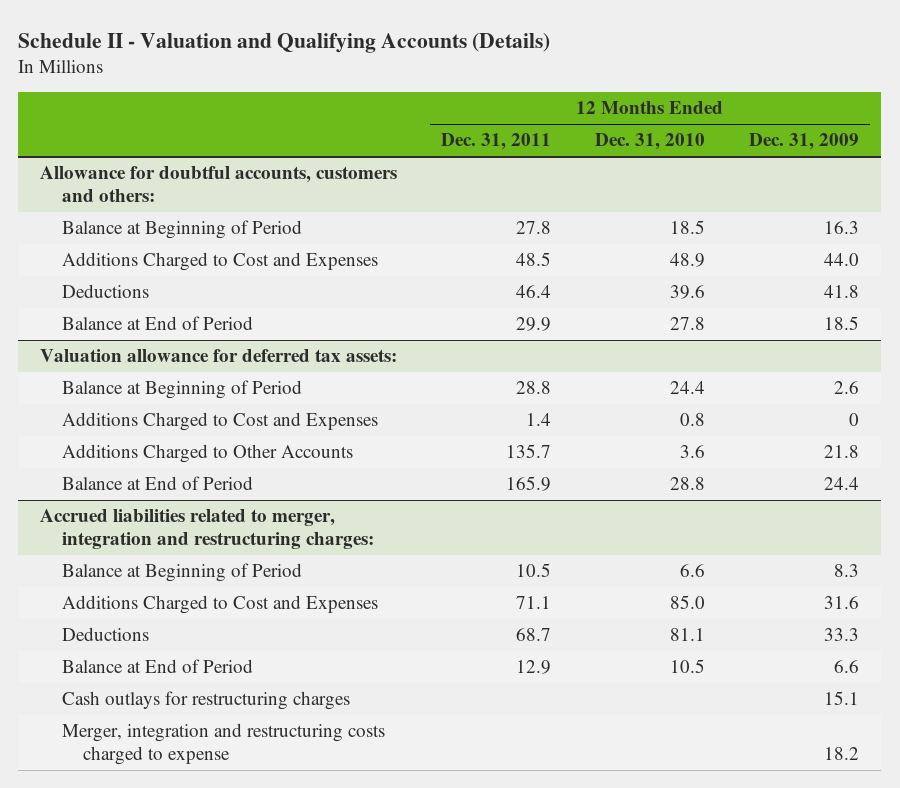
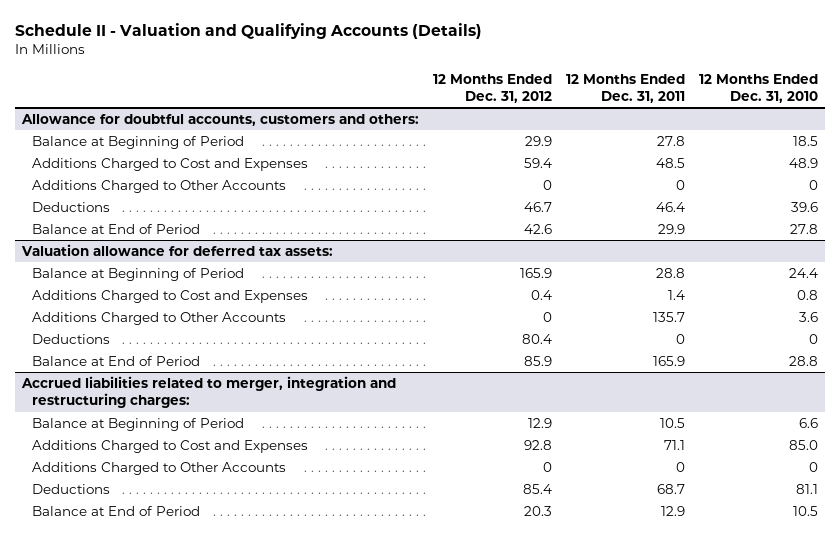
- | 12 Months Ended Dec. 31, 2011 | 12 Months Ended Dec. 31, 2010 | 12 Months Ended Dec. 31, 2009
+ | 12 Months Ended Dec. 31, 2012 | 12 Months Ended Dec. 31, 2011 | 12 Months Ended Dec. 31, 2010
@ Allowance for doubtful accounts, customers and others:
+ Additions Charged to Other Accounts | 0 | 0 | 0
@ Valuation allowance for deferred tax assets:
+ Deductions | 80.4 | 0 | 0
@ Accrued liabilities related to merger, integration and restructuring charges:
+ Additions Charged to Other Accounts | 0 | 0 | 0
- Cash outlays for restructuring charges | | | 15.1
- Merger, integration and restructuring costs charged to expense | | | 18.2

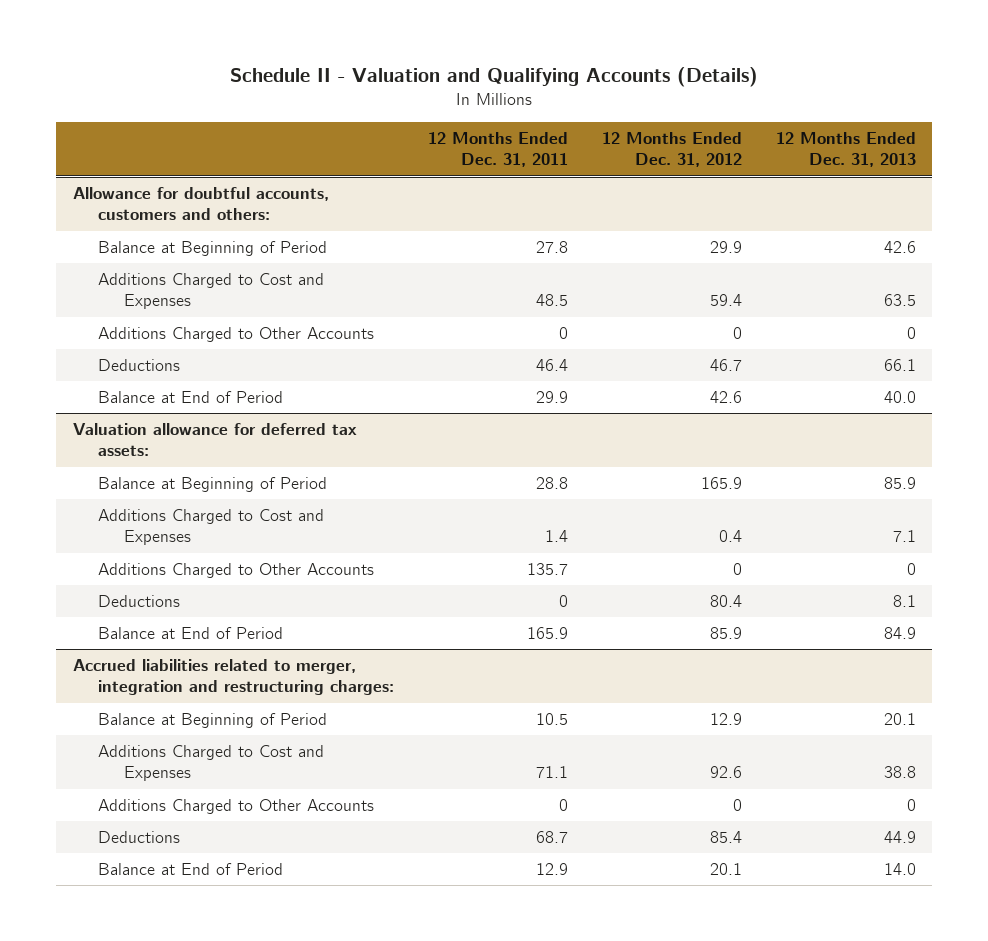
- | 12 Months Ended Dec. 31, 2012 | 12 Months Ended Dec. 31, 2011 | 12 Months Ended Dec. 31, 2010
+ | 12 Months Ended Dec. 31, 2011 | 12 Months Ended Dec. 31, 2012 | 12 Months Ended Dec. 31, 2013
@ Accrued liabilities related to merger, integration and restructuring charges:
- Additions Charged to Cost and Expenses | 92.8 | 71.1 | 85.0
+ Additions Charged to Cost and Expenses | 71.1 | 92.6 | 38.8
- Balance at End of Period | 20.3 | 12.9 | 10.5
+ Balance at End of Period | 12.9 | 20.1 | 14.0

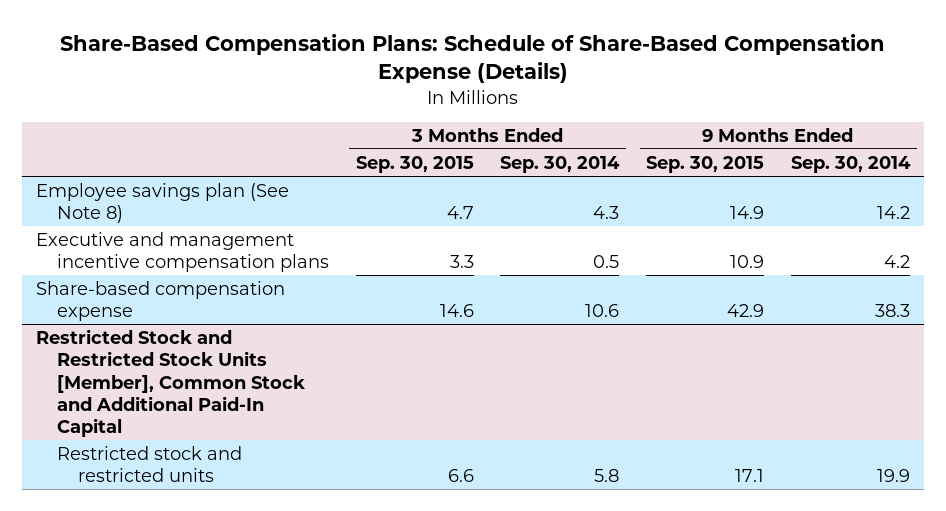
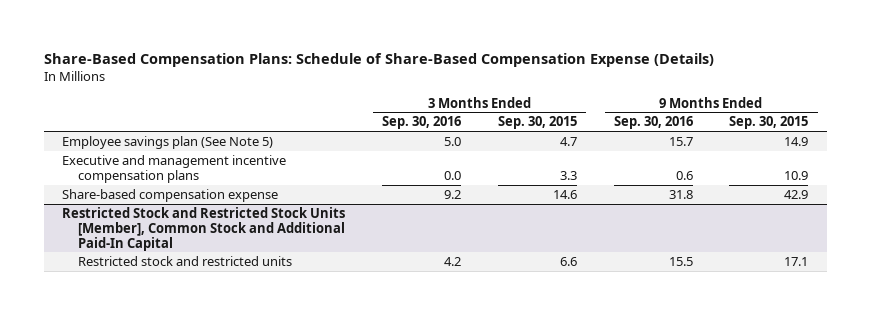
- | 3 Months Ended Sep. 30, 2015 | 3 Months Ended Sep. 30, 2014 | 9 Months Ended Sep. 30, 2015 | 9 Months Ended Sep. 30, 2014
+ | 3 Months Ended Sep. 30, 2016 | 3 Months Ended Sep. 30, 2015 | 9 Months Ended Sep. 30, 2016 | 9 Months Ended Sep. 30, 2015
- Employee savings plan (See Note 8) | 4.7 | 4.3 | 14.9 | 14.2
+ Employee savings plan (See Note 5) | 5.0 | 4.7 | 15.7 | 14.9

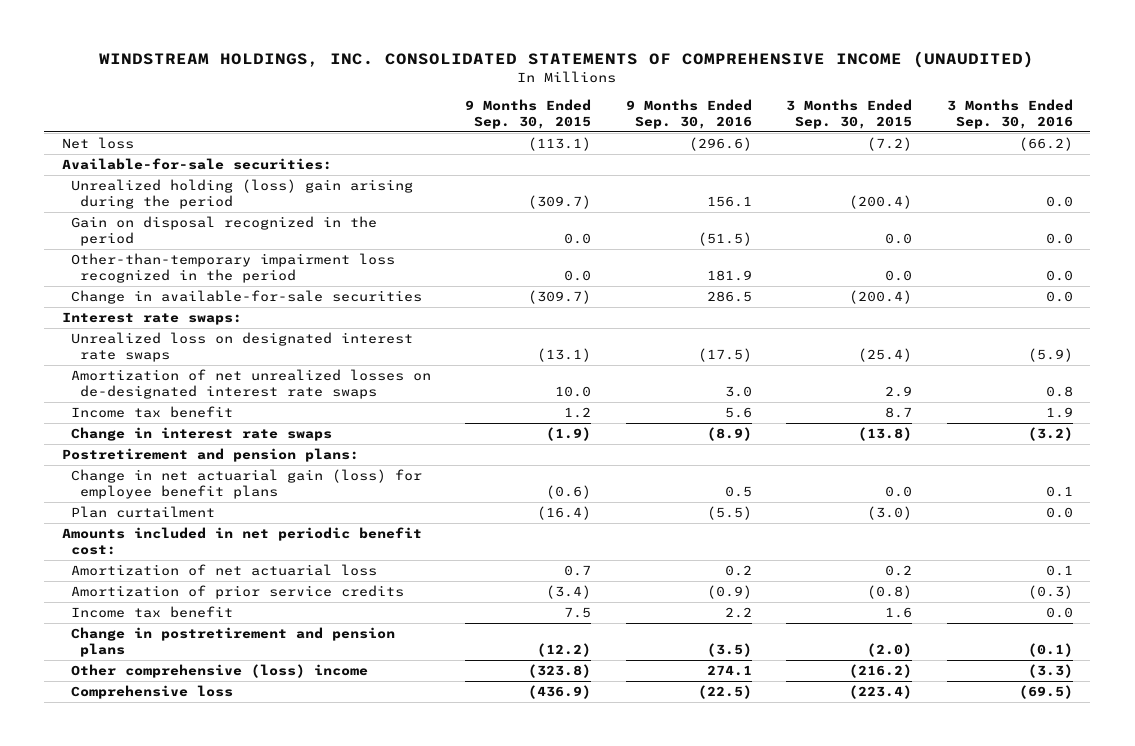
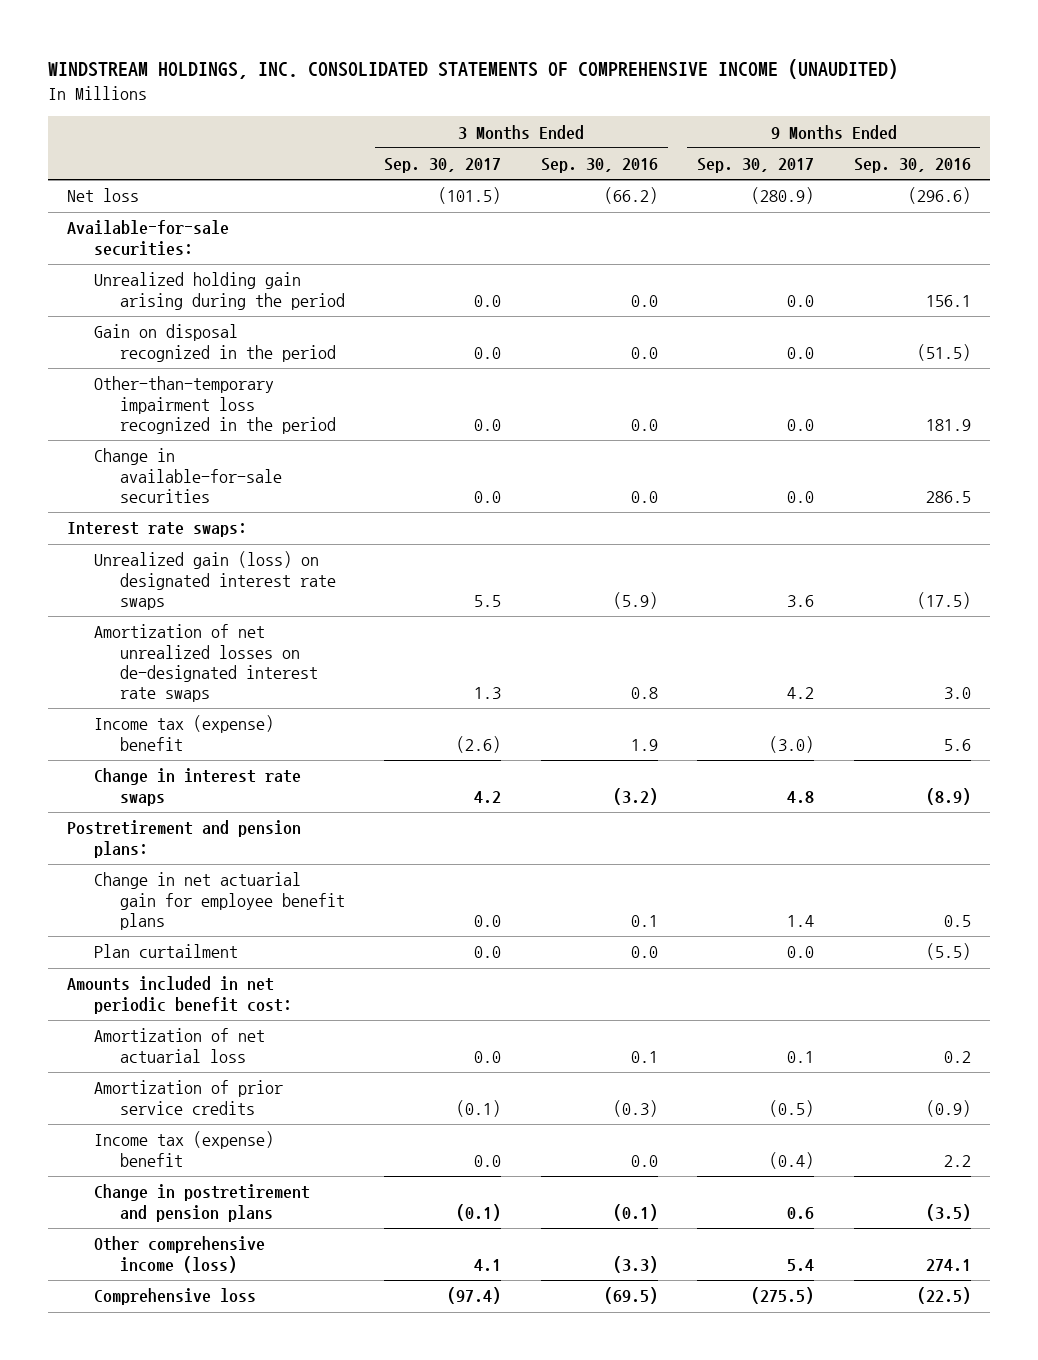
- | 9 Months Ended Sep. 30, 2015 | 9 Months Ended Sep. 30, 2016 | 3 Months Ended Sep. 30, 2015 | 3 Months Ended Sep. 30, 2016
+ | 3 Months Ended Sep. 30, 2017 | 3 Months Ended Sep. 30, 2016 | 9 Months Ended Sep. 30, 2017 | 9 Months Ended Sep. 30, 2016
- Unrealized holding (loss) gain arising during the period | (309.7) | 156.1 | (200.4) | 0.0
+ Unrealized holding gain arising during the period | 0.0 | 0.0 | 0.0 | 156.1
- Unrealized loss on designated interest rate swaps | (13.1) | (17.5) | (25.4) | (5.9)
+ Unrealized gain (loss) on designated interest rate swaps | 5.5 | (5.9) | 3.6 | (17.5)
- Income tax benefit | 1.2 | 5.6 | 8.7 | 1.9
+ Income tax (expense) benefit | (2.6) | 1.9 | (3.0) | 5.6
- Change in net actuarial gain (loss) for employee benefit plans | (0.6) | 0.5 | 0.0 | 0.1
+ Change in net actuarial gain for employee benefit plans | 0.0 | 0.1 | 1.4 | 0.5
- Income tax benefit | 7.5 | 2.2 | 1.6 | 0.0
+ Income tax (expense) benefit | 0.0 | 0.0 | (0.4) | 2.2
- Other comprehensive (loss) income | (323.8) | 274.1 | (216.2) | (3.3)
+ Other comprehensive income (loss) | 4.1 | (3.3) | 5.4 | 274.1

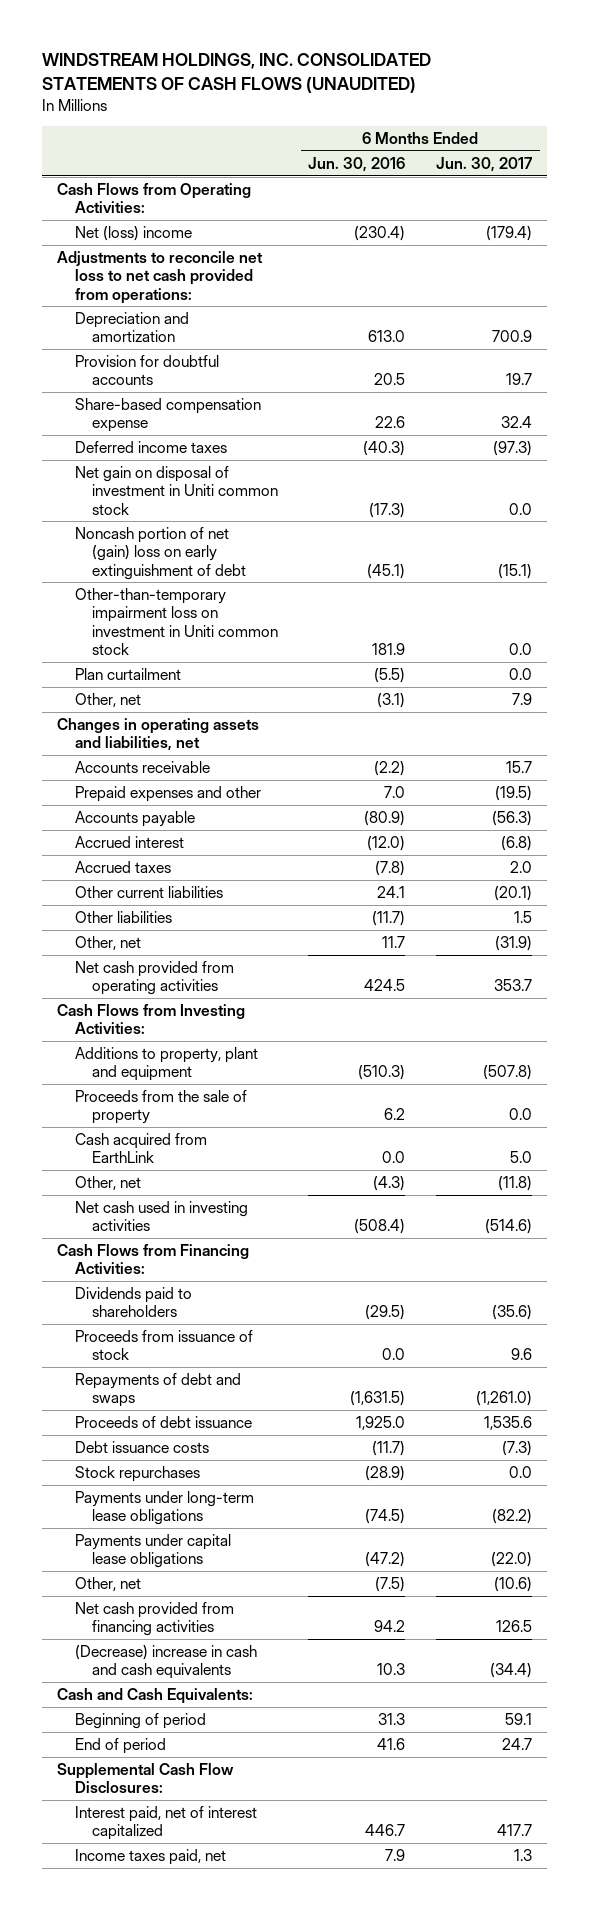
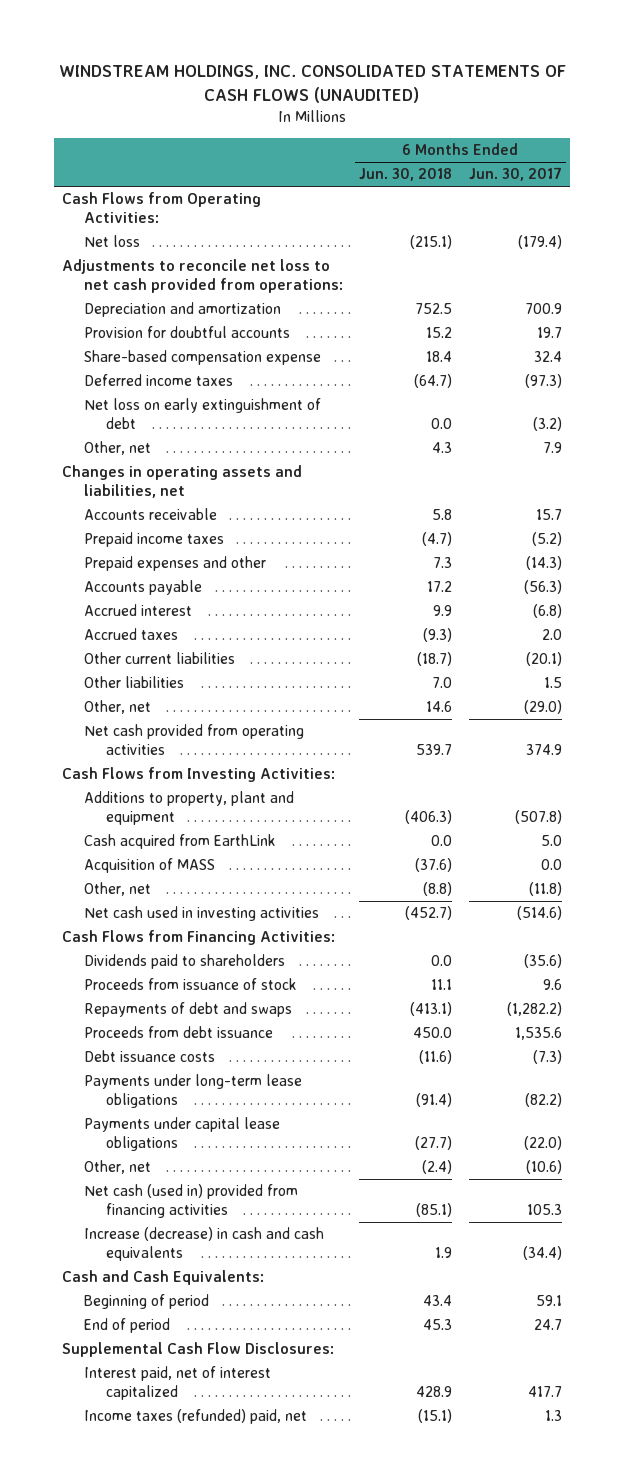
- | 6 Months Ended Jun. 30, 2016 | 6 Months Ended Jun. 30, 2017
+ | 6 Months Ended Jun. 30, 2018 | 6 Months Ended Jun. 30, 2017
- Net (loss) income | (230.4) | (179.4)
+ Net loss | (215.1) | (179.4)
- Net gain on disposal of investment in Uniti common stock | (17.3) | 0.0
- Noncash portion of net (gain) loss on early extinguishment of debt | (45.1) | (15.1)
- Other-than-temporary impairment loss on investment in Uniti common stock | 181.9 | 0.0
- Plan curtailment | (5.5) | 0.0
+ Net loss on early extinguishment of debt | 0.0 | (3.2)
- Prepaid expenses and other | 7.0 | (19.5)
+ Prepaid income taxes | (4.7) | (5.2)
+ Prepaid expenses and other | 7.3 | (14.3)
- Other, net | 11.7 | (31.9)
- Net cash provided from operating activities | 424.5 | 353.7
+ Other, net | 14.6 | (29.0)
+ Net cash provided from operating activities | 539.7 | 374.9
- Proceeds from the sale of property | 6.2 | 0.0
+ Acquisition of MASS | (37.6) | 0.0
- Repayments of debt and swaps | (1,631.5) | (1,261.0)
- Proceeds of debt issuance | 1,925.0 | 1,535.6
+ Repayments of debt and swaps | (413.1) | (1,282.2)
+ Proceeds from debt issuance | 450.0 | 1,535.6
- Stock repurchases | (28.9) | 0.0
- Net cash provided from financing activities | 94.2 | 126.5
- (Decrease) increase in cash and cash equivalents | 10.3 | (34.4)
+ Net cash (used in) provided from financing activities | (85.1) | 105.3
+ Increase (decrease) in cash and cash equivalents | 1.9 | (34.4)
- Income taxes paid, net | 7.9 | 1.3
+ Income taxes (refunded) paid, net | (15.1) | 1.3

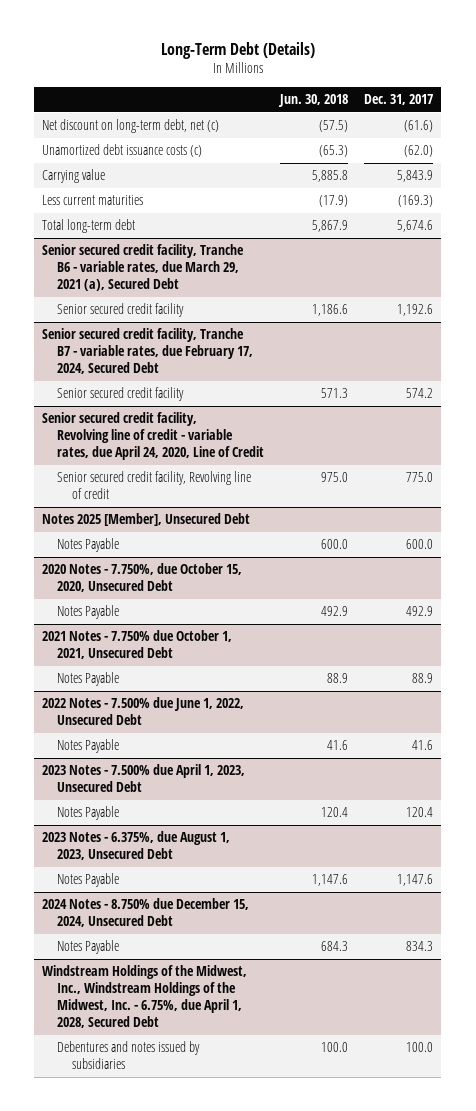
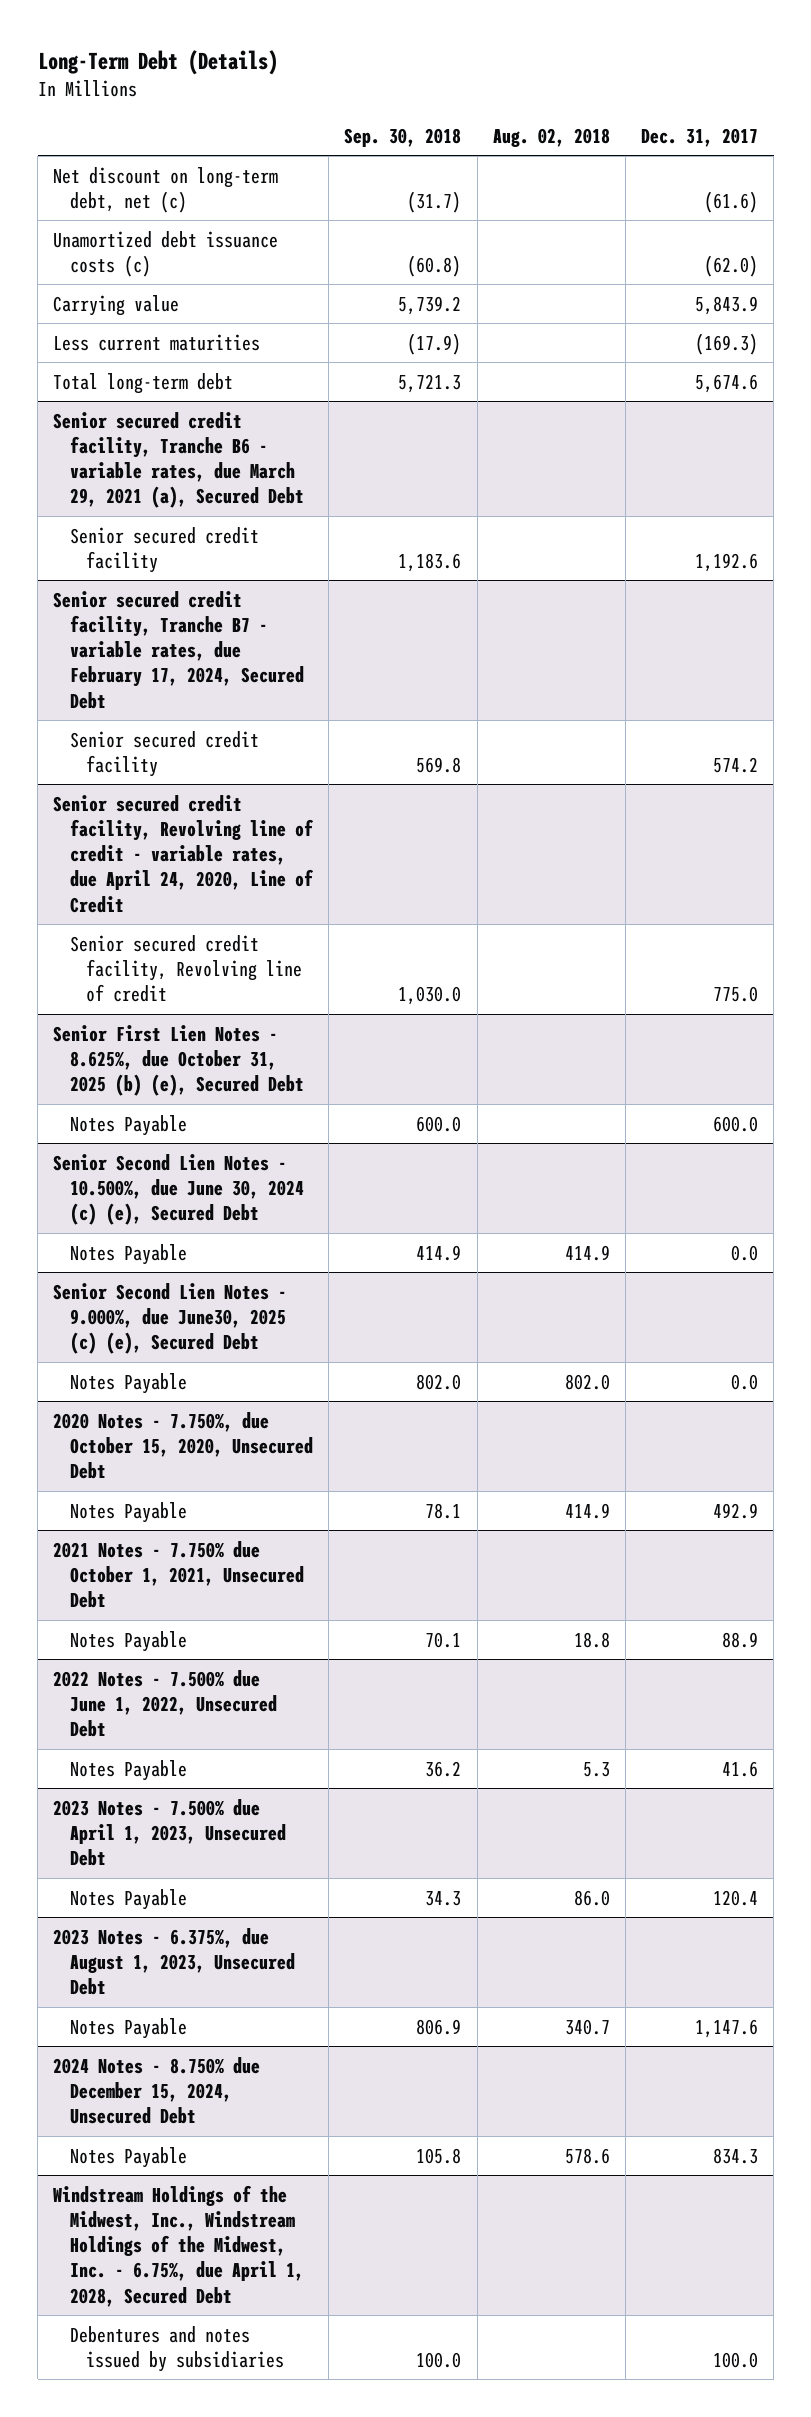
- | Jun. 30, 2018 | Dec. 31, 2017
+ | Sep. 30, 2018 | Aug. 02, 2018 | Dec. 31, 2017
- Notes 2025 [Member], Unsecured Debt
+ Senior First Lien Notes - 8.625%, due October 31, 2025 (b) (e), Secured Debt
+ Senior Second Lien Notes - 10.500%, due June 30, 2024 (c) (e), Secured Debt
+ Notes Payable | 414.9 | 414.9 | 0.0
+ Senior Second Lien Notes - 9.000%, due June30, 2025 (c) (e), Secured Debt
+ Notes Payable | 802.0 | 802.0 | 0.0

